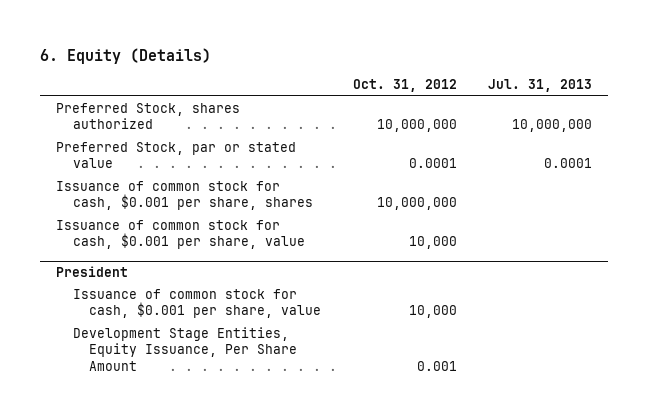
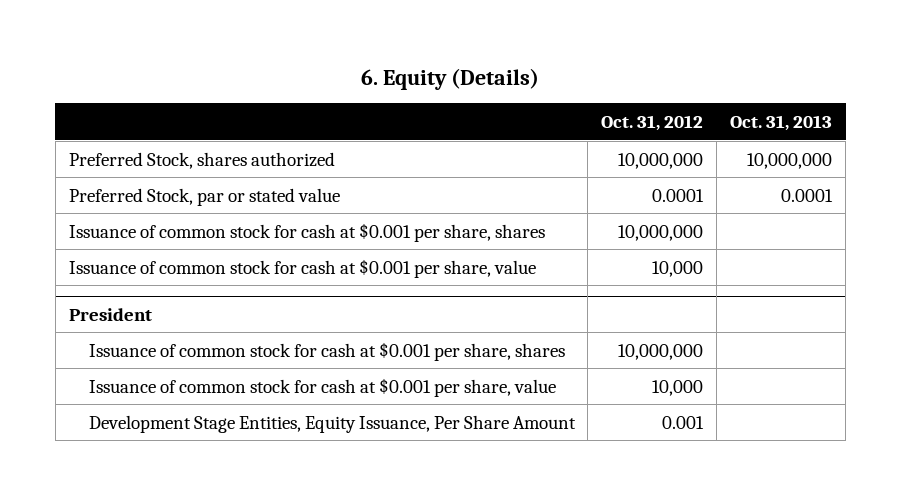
- | Oct. 31, 2012 | Jul. 31, 2013
+ | Oct. 31, 2012 | Oct. 31, 2013
- Issuance of common stock for cash, $0.001 per share, shares | 10,000,000 |
- Issuance of common stock for cash, $0.001 per share, value | 10,000 |
+ Issuance of common stock for cash at $0.001 per share, shares | 10,000,000 |
+ Issuance of common stock for cash at $0.001 per share, value | 10,000 |
@ President
- Issuance of common stock for cash, $0.001 per share, value | 10,000 |
+ Issuance of common stock for cash at $0.001 per share, shares | 10,000,000 |
+ Issuance of common stock for cash at $0.001 per share, value | 10,000 |

